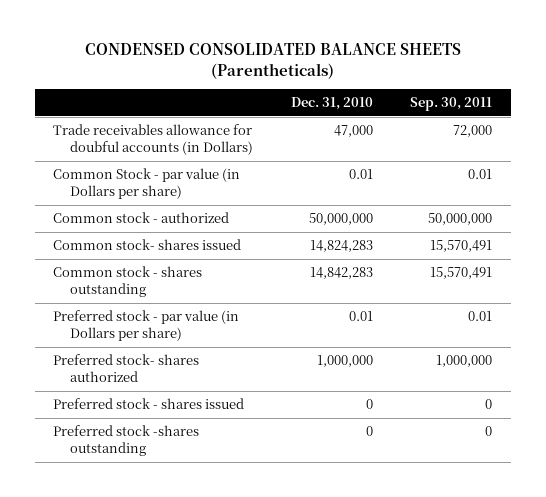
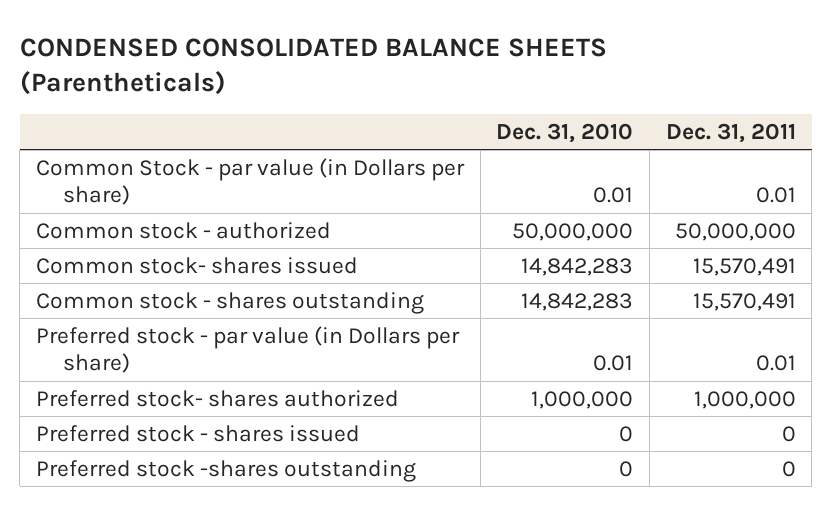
- | Dec. 31, 2010 | Sep. 30, 2011
+ | Dec. 31, 2010 | Dec. 31, 2011
- Trade receivables allowance for doubful accounts (in Dollars) | 47,000 | 72,000
- Common stock- shares issued | 14,824,283 | 15,570,491
+ Common stock- shares issued | 14,842,283 | 15,570,491

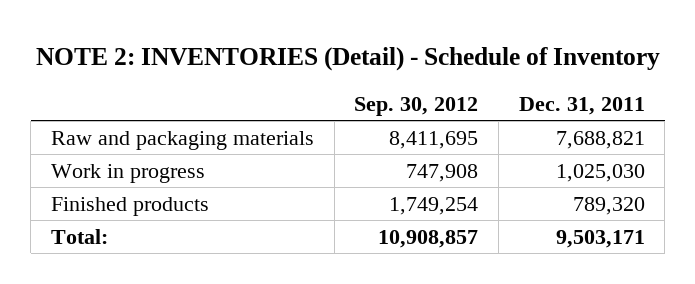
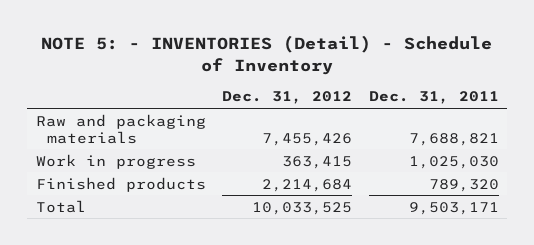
- NOTE 2: INVENTORIES (Detail) - Schedule of Inventory
+ NOTE 5: - INVENTORIES (Detail) - Schedule of Inventory
- | Sep. 30, 2012 | Dec. 31, 2011
+ | Dec. 31, 2012 | Dec. 31, 2011
- Total: | 10,908,857 | 9,503,171
+ Total | 10,033,525 | 9,503,171

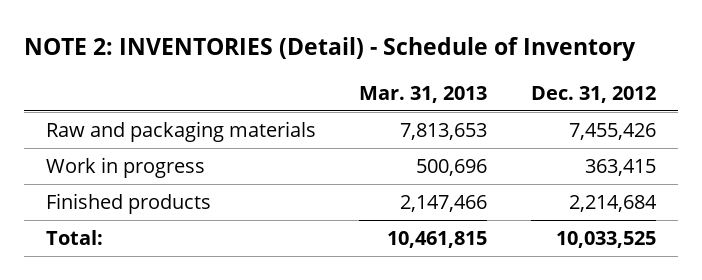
- NOTE 5: - INVENTORIES (Detail) - Schedule of Inventory
+ NOTE 2: INVENTORIES (Detail) - Schedule of Inventory
- | Dec. 31, 2012 | Dec. 31, 2011
+ | Mar. 31, 2013 | Dec. 31, 2012
- Total | 10,033,525 | 9,503,171
+ Total: | 10,461,815 | 10,033,525

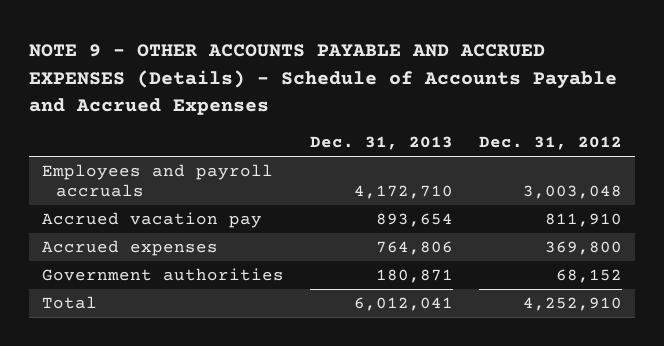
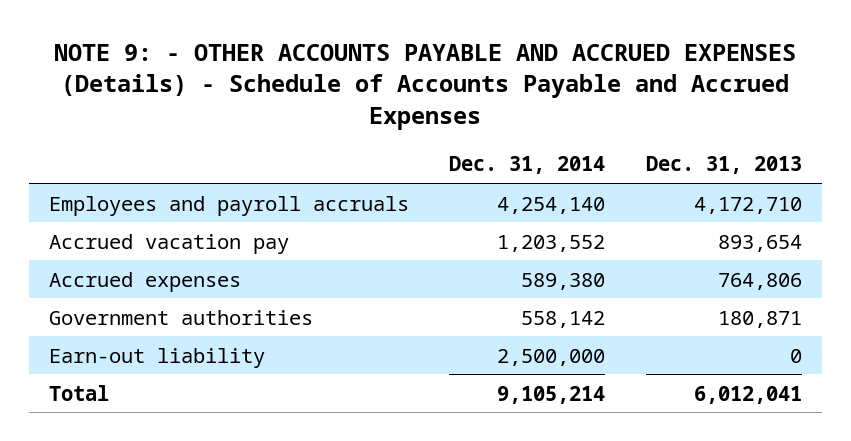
- NOTE 9 - OTHER ACCOUNTS PAYABLE AND ACCRUED EXPENSES (Details) - Schedule of Accounts Payable and Accrued Expenses
+ NOTE 9: - OTHER ACCOUNTS PAYABLE AND ACCRUED EXPENSES (Details) - Schedule of Accounts Payable and Accrued Expenses
- | Dec. 31, 2013 | Dec. 31, 2012
+ | Dec. 31, 2014 | Dec. 31, 2013
+ Earn-out liability | 2,500,000 | 0

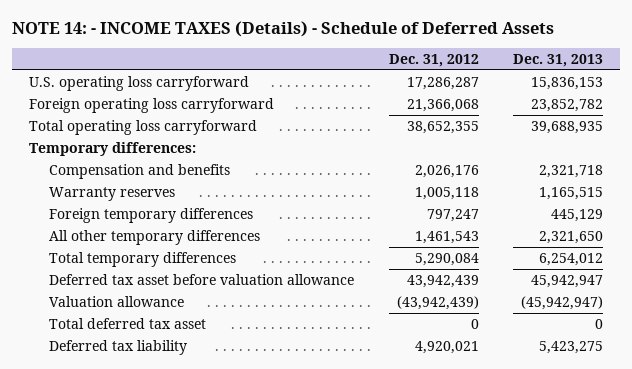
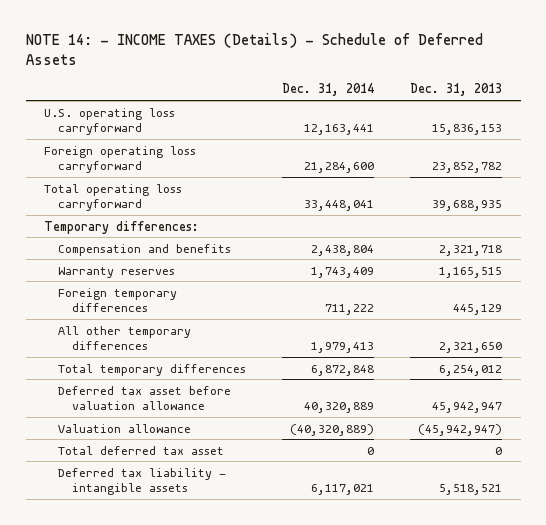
- | Dec. 31, 2012 | Dec. 31, 2013
+ | Dec. 31, 2014 | Dec. 31, 2013
- Deferred tax liability | 4,920,021 | 5,423,275
+ Deferred tax liability - intangible assets | 6,117,021 | 5,518,521

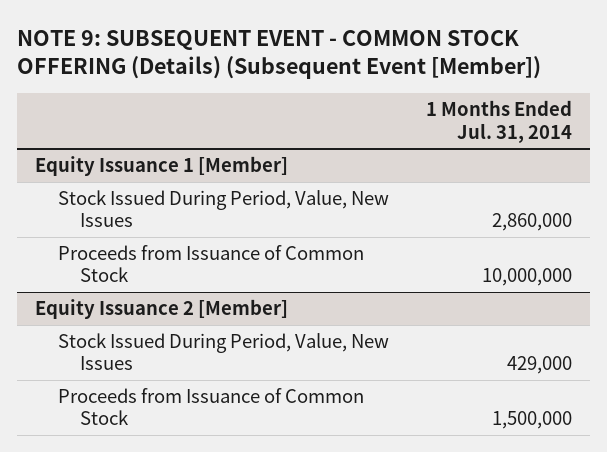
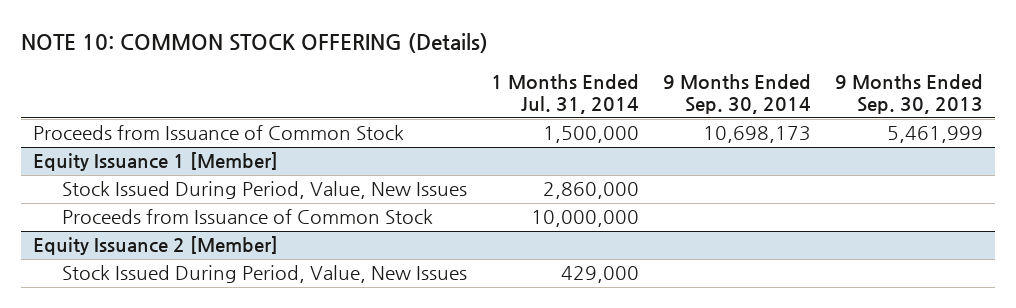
- NOTE 9: SUBSEQUENT EVENT - COMMON STOCK OFFERING (Details) (Subsequent Event [Member])
+ NOTE 10: COMMON STOCK OFFERING (Details)
- | 1 Months Ended Jul. 31, 2014
+ | 1 Months Ended Jul. 31, 2014 | 9 Months Ended Sep. 30, 2014 | 9 Months Ended Sep. 30, 2013
+ Proceeds from Issuance of Common Stock | 1,500,000 | 10,698,173 | 5,461,999
@ Equity Issuance 2 [Member]
- Proceeds from Issuance of Common Stock | 1,500,000

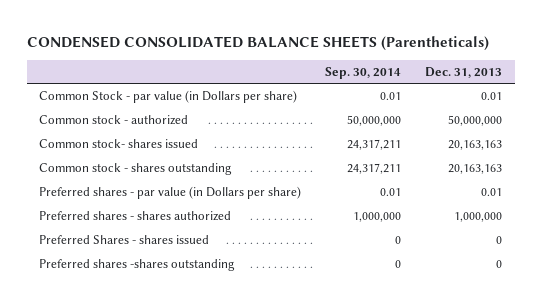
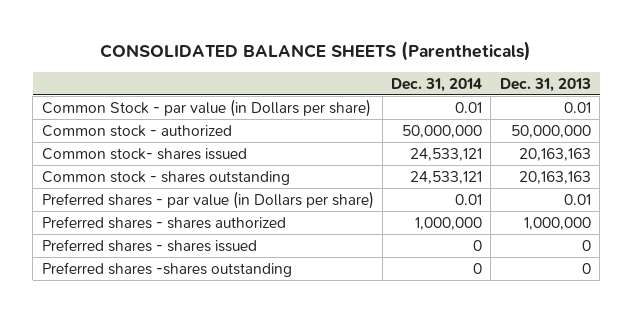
- CONDENSED CONSOLIDATED BALANCE SHEETS (Parentheticals)
+ CONSOLIDATED BALANCE SHEETS (Parentheticals)
- | Sep. 30, 2014 | Dec. 31, 2013
+ | Dec. 31, 2014 | Dec. 31, 2013
- Preferred Shares - shares issued | 0 | 0
+ Preferred shares - shares issued | 0 | 0

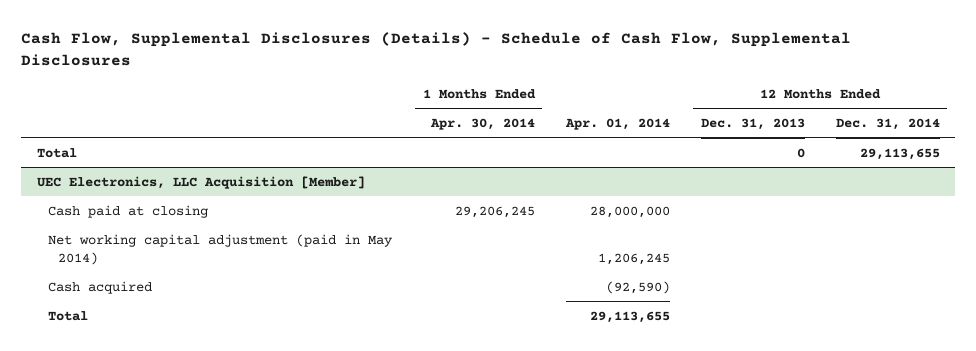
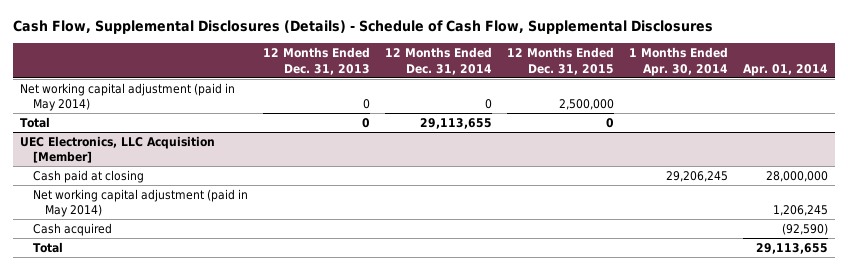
- | 1 Months Ended Apr. 30, 2014 | Apr. 01, 2014 | 12 Months Ended Dec. 31, 2013 | 12 Months Ended Dec. 31, 2014
+ | 12 Months Ended Dec. 31, 2013 | 12 Months Ended Dec. 31, 2014 | 12 Months Ended Dec. 31, 2015 | 1 Months Ended Apr. 30, 2014 | Apr. 01, 2014
+ Net working capital adjustment (paid in May 2014) | 0 | 0 | 2,500,000 | |

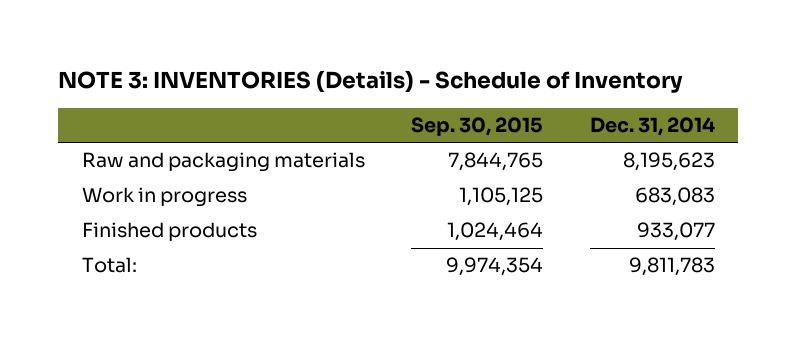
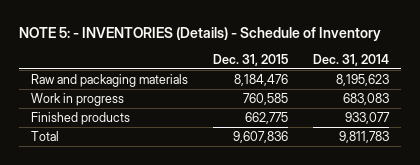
- NOTE 3: INVENTORIES (Details) - Schedule of Inventory
+ NOTE 5: - INVENTORIES (Details) - Schedule of Inventory
- | Sep. 30, 2015 | Dec. 31, 2014
+ | Dec. 31, 2015 | Dec. 31, 2014
- Total: | 9,974,354 | 9,811,783
+ Total | 9,607,836 | 9,811,783

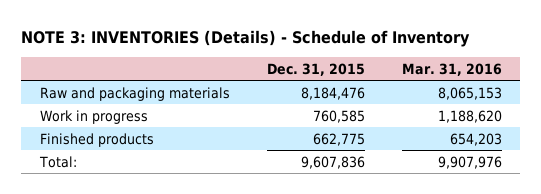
- NOTE 5: - INVENTORIES (Details) - Schedule of Inventory
+ NOTE 3: INVENTORIES (Details) - Schedule of Inventory
- | Dec. 31, 2015 | Dec. 31, 2014
+ | Dec. 31, 2015 | Mar. 31, 2016
- Total | 9,607,836 | 9,811,783
+ Total: | 9,607,836 | 9,907,976

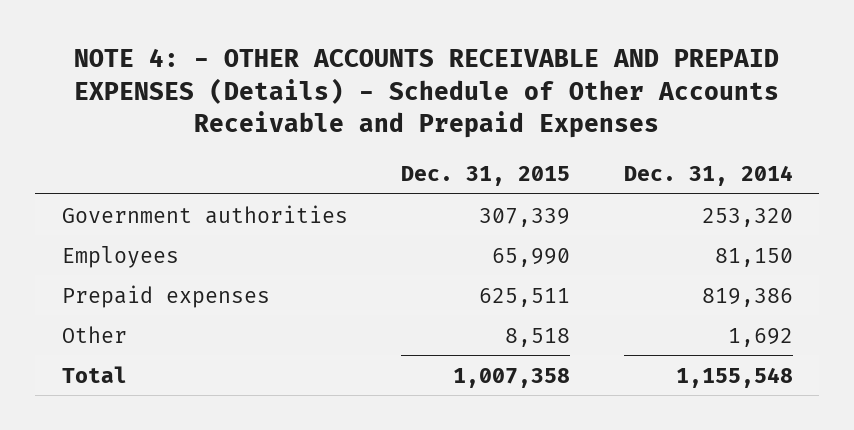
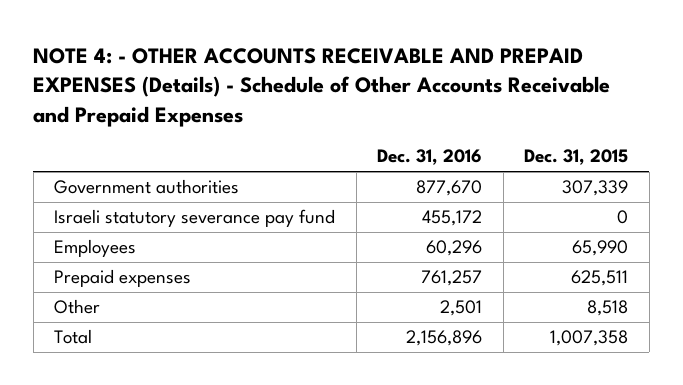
- | Dec. 31, 2015 | Dec. 31, 2014
+ | Dec. 31, 2016 | Dec. 31, 2015
+ Israeli statutory severance pay fund | 455,172 | 0

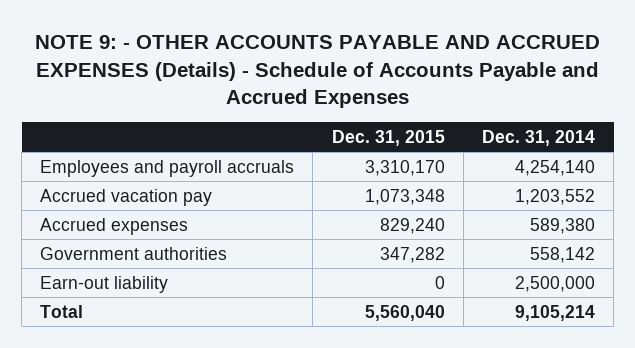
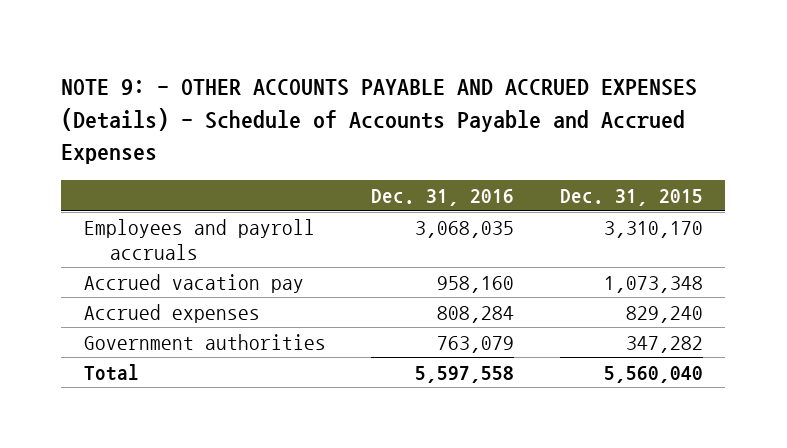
- | Dec. 31, 2015 | Dec. 31, 2014
+ | Dec. 31, 2016 | Dec. 31, 2015
- Earn-out liability | 0 | 2,500,000

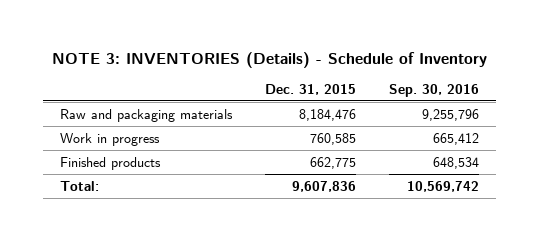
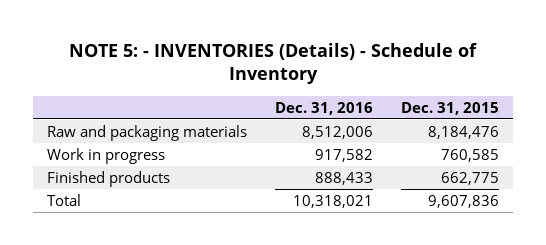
- NOTE 3: INVENTORIES (Details) - Schedule of Inventory
+ NOTE 5: - INVENTORIES (Details) - Schedule of Inventory
- | Dec. 31, 2015 | Sep. 30, 2016
+ | Dec. 31, 2016 | Dec. 31, 2015
- Total: | 9,607,836 | 10,569,742
+ Total | 10,318,021 | 9,607,836

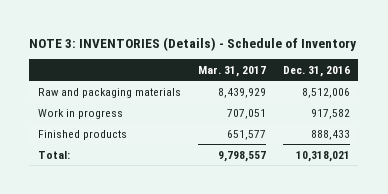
- NOTE 5: - INVENTORIES (Details) - Schedule of Inventory
+ NOTE 3: INVENTORIES (Details) - Schedule of Inventory
- | Dec. 31, 2016 | Dec. 31, 2015
+ | Mar. 31, 2017 | Dec. 31, 2016
- Total | 10,318,021 | 9,607,836
+ Total: | 9,798,557 | 10,318,021

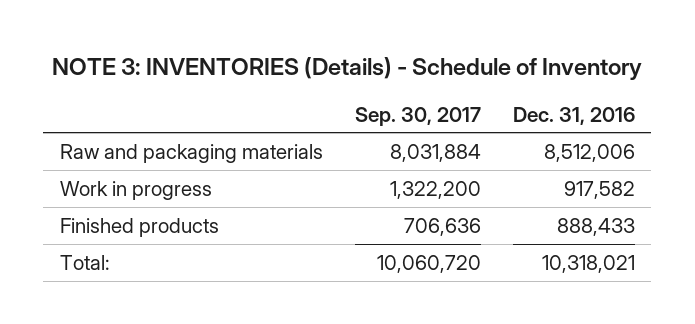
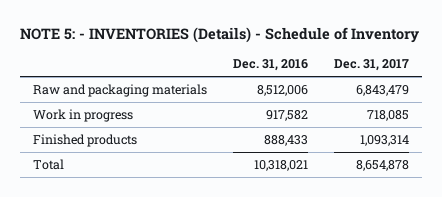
- NOTE 3: INVENTORIES (Details) - Schedule of Inventory
+ NOTE 5: - INVENTORIES (Details) - Schedule of Inventory
- | Sep. 30, 2017 | Dec. 31, 2016
+ | Dec. 31, 2016 | Dec. 31, 2017
- Total: | 10,060,720 | 10,318,021
+ Total | 10,318,021 | 8,654,878

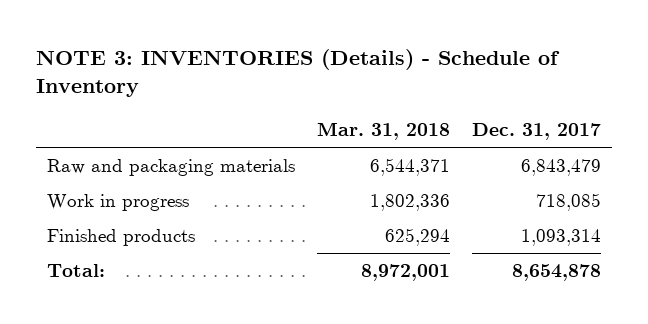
- NOTE 5: - INVENTORIES (Details) - Schedule of Inventory
+ NOTE 3: INVENTORIES (Details) - Schedule of Inventory
- | Dec. 31, 2016 | Dec. 31, 2017
+ | Mar. 31, 2018 | Dec. 31, 2017
- Total | 10,318,021 | 8,654,878
+ Total: | 8,972,001 | 8,654,878

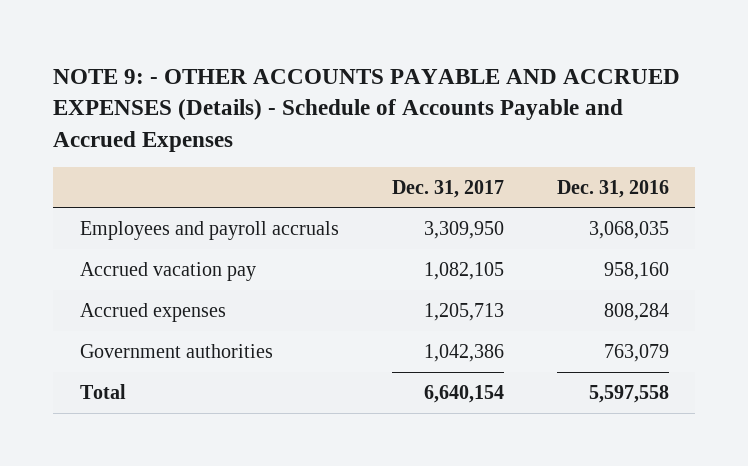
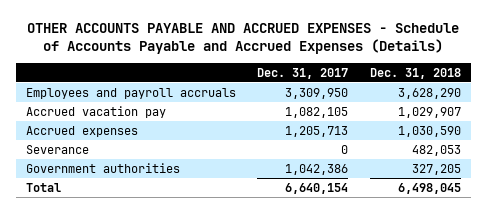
- NOTE 9: - OTHER ACCOUNTS PAYABLE AND ACCRUED EXPENSES (Details) - Schedule of Accounts Payable and Accrued Expenses
+ OTHER ACCOUNTS PAYABLE AND ACCRUED EXPENSES - Schedule of Accounts Payable and Accrued Expenses (Details)
- | Dec. 31, 2017 | Dec. 31, 2016
+ | Dec. 31, 2017 | Dec. 31, 2018
+ Severance | 0 | 482,053

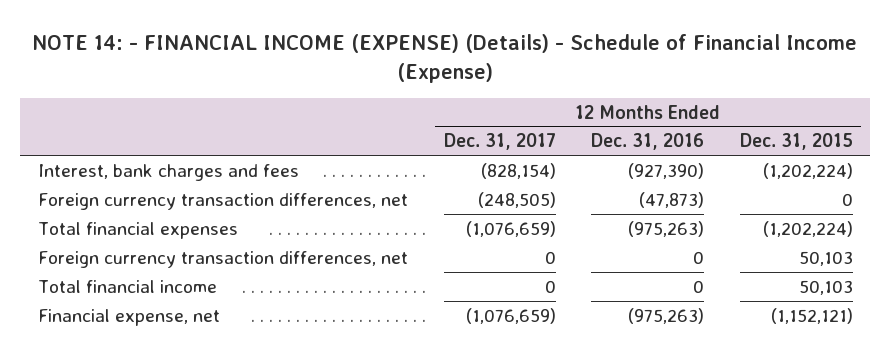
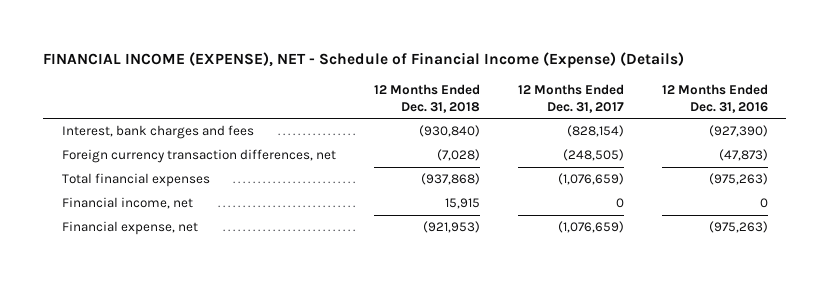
- NOTE 14: - FINANCIAL INCOME (EXPENSE) (Details) - Schedule of Financial Income (Expense)
+ FINANCIAL INCOME (EXPENSE), NET - Schedule of Financial Income (Expense) (Details)
- | 12 Months Ended Dec. 31, 2017 | 12 Months Ended Dec. 31, 2016 | 12 Months Ended Dec. 31, 2015
+ | 12 Months Ended Dec. 31, 2018 | 12 Months Ended Dec. 31, 2017 | 12 Months Ended Dec. 31, 2016
- Foreign currency transaction differences, net | 0 | 0 | 50,103
- Total financial income | 0 | 0 | 50,103
+ Financial income, net | 15,915 | 0 | 0

